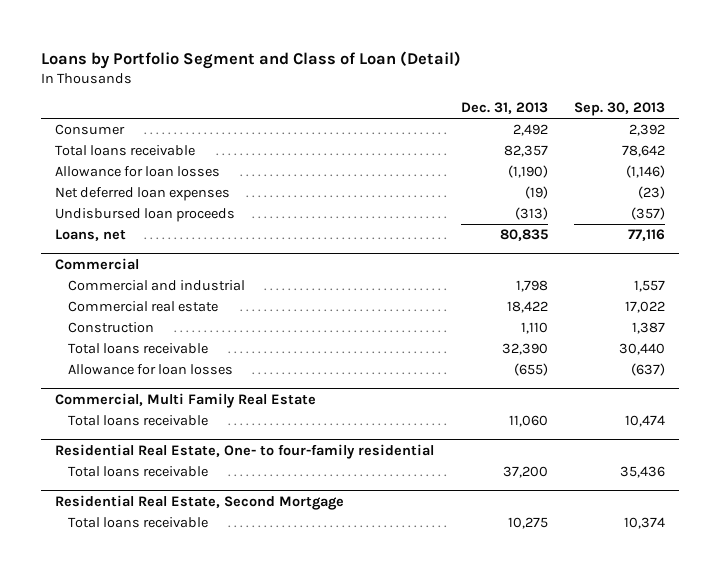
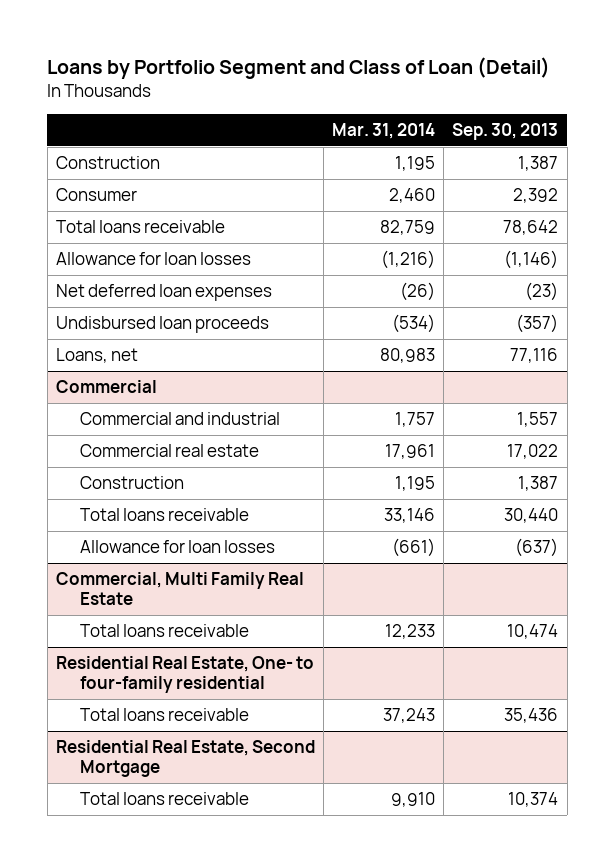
- | Dec. 31, 2013 | Sep. 30, 2013
+ | Mar. 31, 2014 | Sep. 30, 2013
+ Construction | 1,195 | 1,387

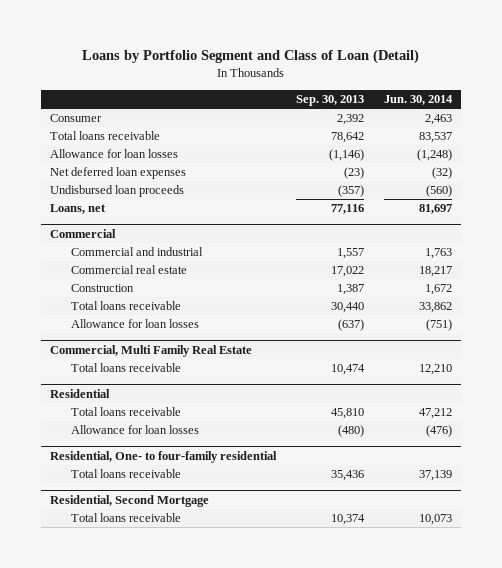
- | Mar. 31, 2014 | Sep. 30, 2013
+ | Sep. 30, 2013 | Jun. 30, 2014
- Construction | 1,195 | 1,387
- Residential Real Estate, One- to four-family residential
+ Residential
+ Total loans receivable | 45,810 | 47,212
+ Allowance for loan losses | (480) | (476)
+ Residential, One- to four-family residential
- Residential Real Estate, Second Mortgage
+ Residential, Second Mortgage

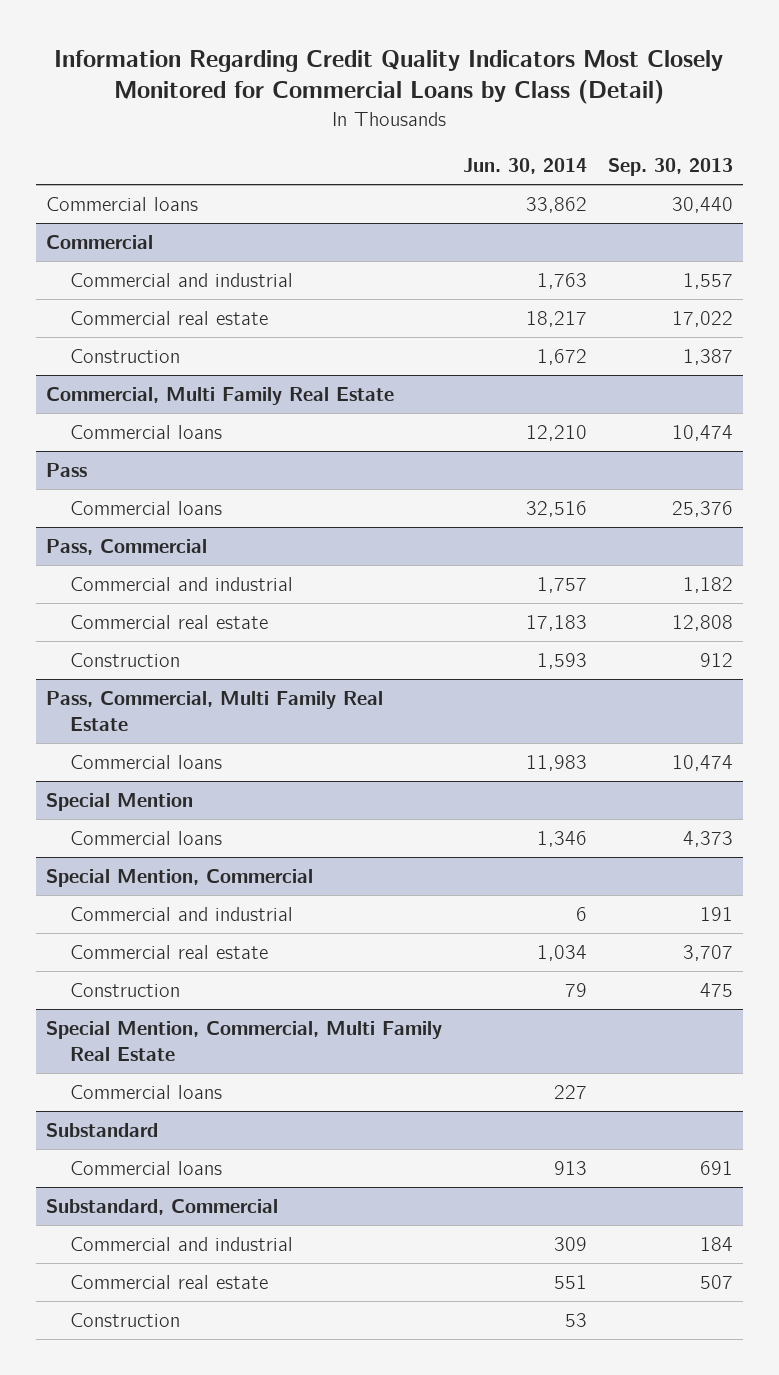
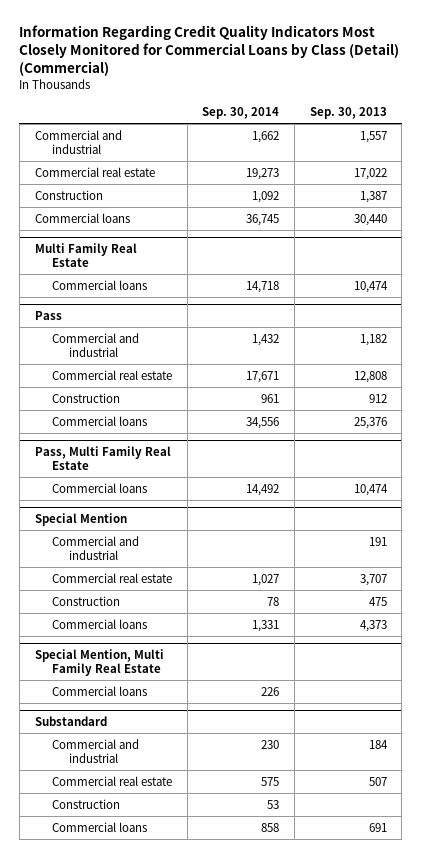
- Information Regarding Credit Quality Indicators Most Closely Monitored for Commercial Loans by Class (Detail)
+ Information Regarding Credit Quality Indicators Most Closely Monitored for Commercial Loans by Class (Detail) (Commercial)
- | Jun. 30, 2014 | Sep. 30, 2013
+ | Sep. 30, 2014 | Sep. 30, 2013
- Commercial
- Commercial, Multi Family Real Estate
moved down: Commercial loans | 36,745 | 30,440
+ Multi Family Real Estate
- Pass, Commercial
- Pass, Commercial, Multi Family Real Estate
@ Pass
moved down: Commercial loans | 34,556 | 25,376
+ Pass, Multi Family Real Estate
- Special Mention, Commercial
- Special Mention, Commercial, Multi Family Real Estate
@ Special Mention
moved down: Commercial loans | 1,331 | 4,373
+ Special Mention, Multi Family Real Estate
- Substandard, Commercial
@ Substandard
moved down: Commercial loans | 858 | 691

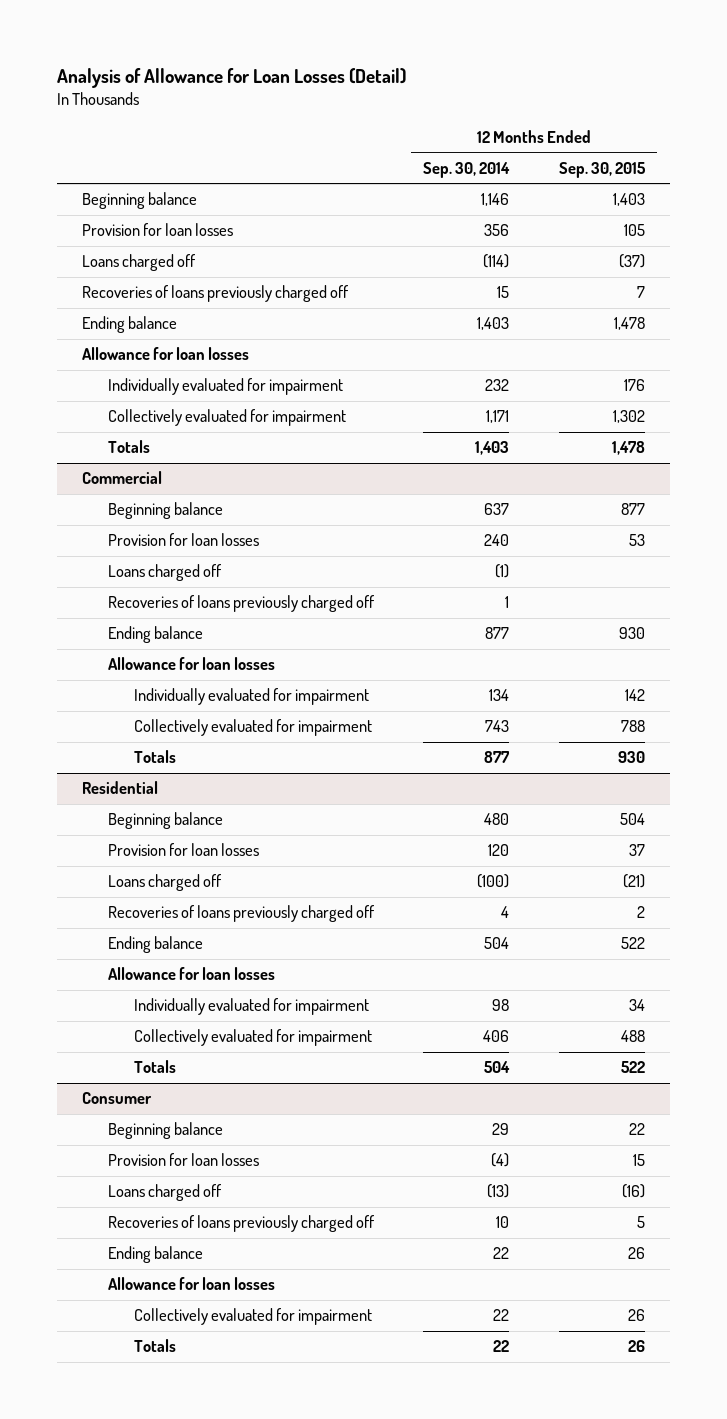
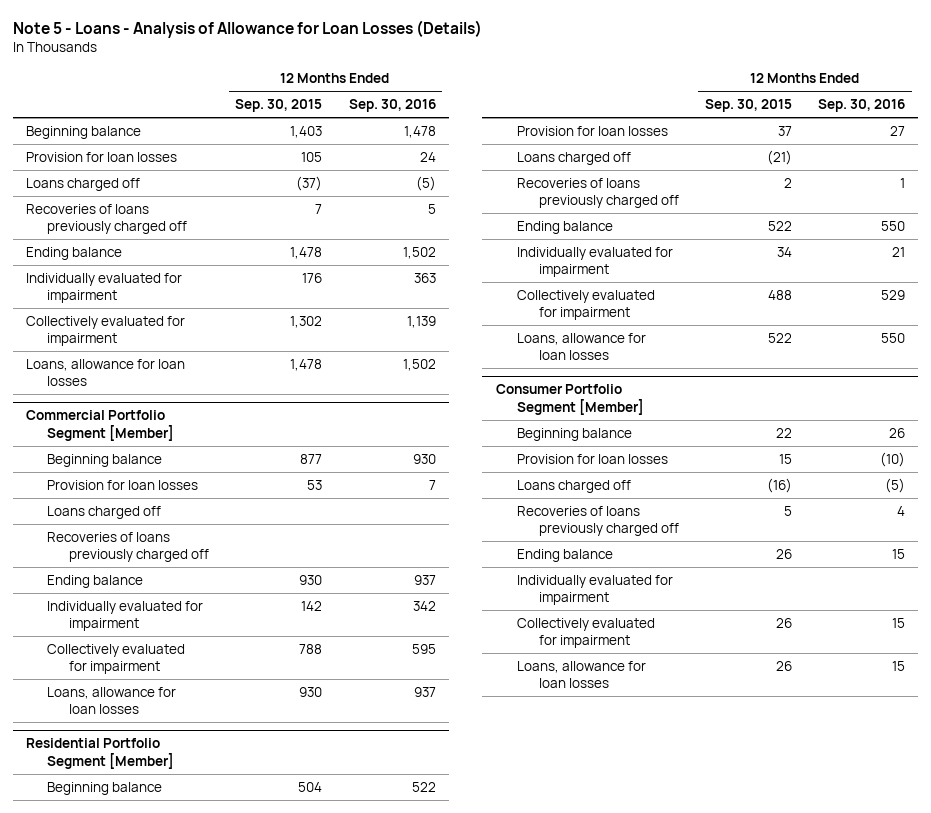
- Analysis of Allowance for Loan Losses (Detail)
+ Note 5 - Loans - Analysis of Allowance for Loan Losses (Details)
- | 12 Months Ended Sep. 30, 2014 | 12 Months Ended Sep. 30, 2015
+ | 12 Months Ended Sep. 30, 2015 | 12 Months Ended Sep. 30, 2016
- Allowance for loan losses
- Totals | 1,403 | 1,478
- Commercial
+ Loans, allowance for loan losses | 1,478 | 1,502
+ Commercial Portfolio Segment [Member]
- Allowance for loan losses
- Totals | 877 | 930
- Residential
+ Loans, allowance for loan losses | 930 | 937
+ Residential Portfolio Segment [Member]
- Allowance for loan losses
- Totals | 504 | 522
- Consumer
+ Loans, allowance for loan losses | 522 | 550
+ Consumer Portfolio Segment [Member]
- Allowance for loan losses
+ Individually evaluated for impairment
- Totals | 22 | 26
+ Loans, allowance for loan losses | 26 | 15

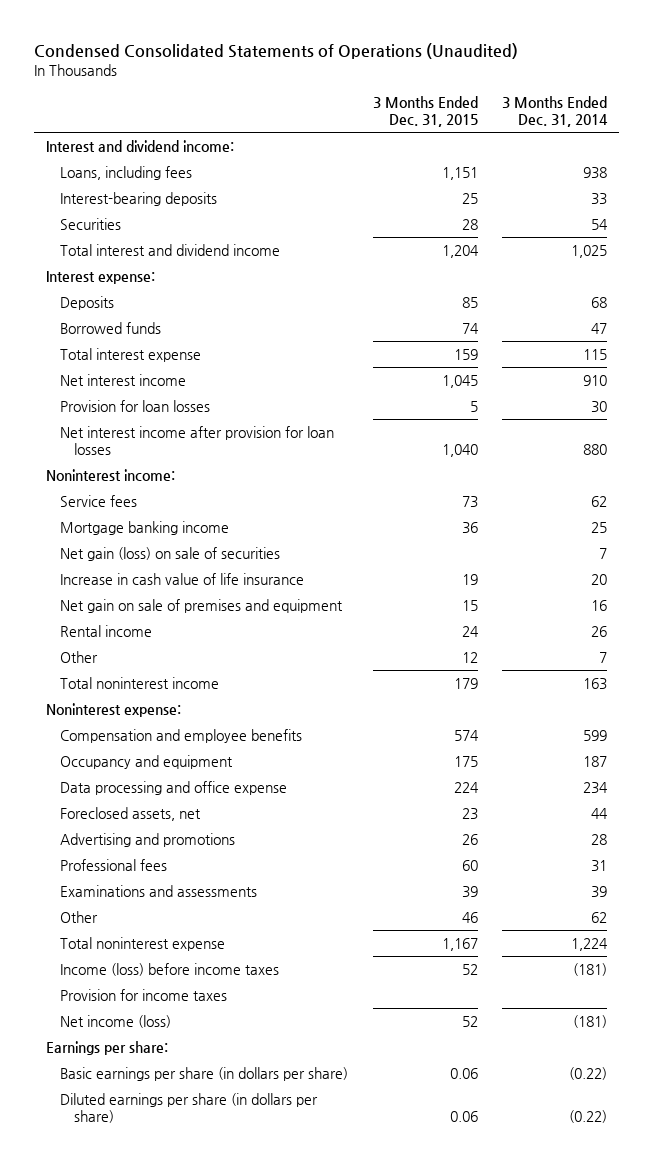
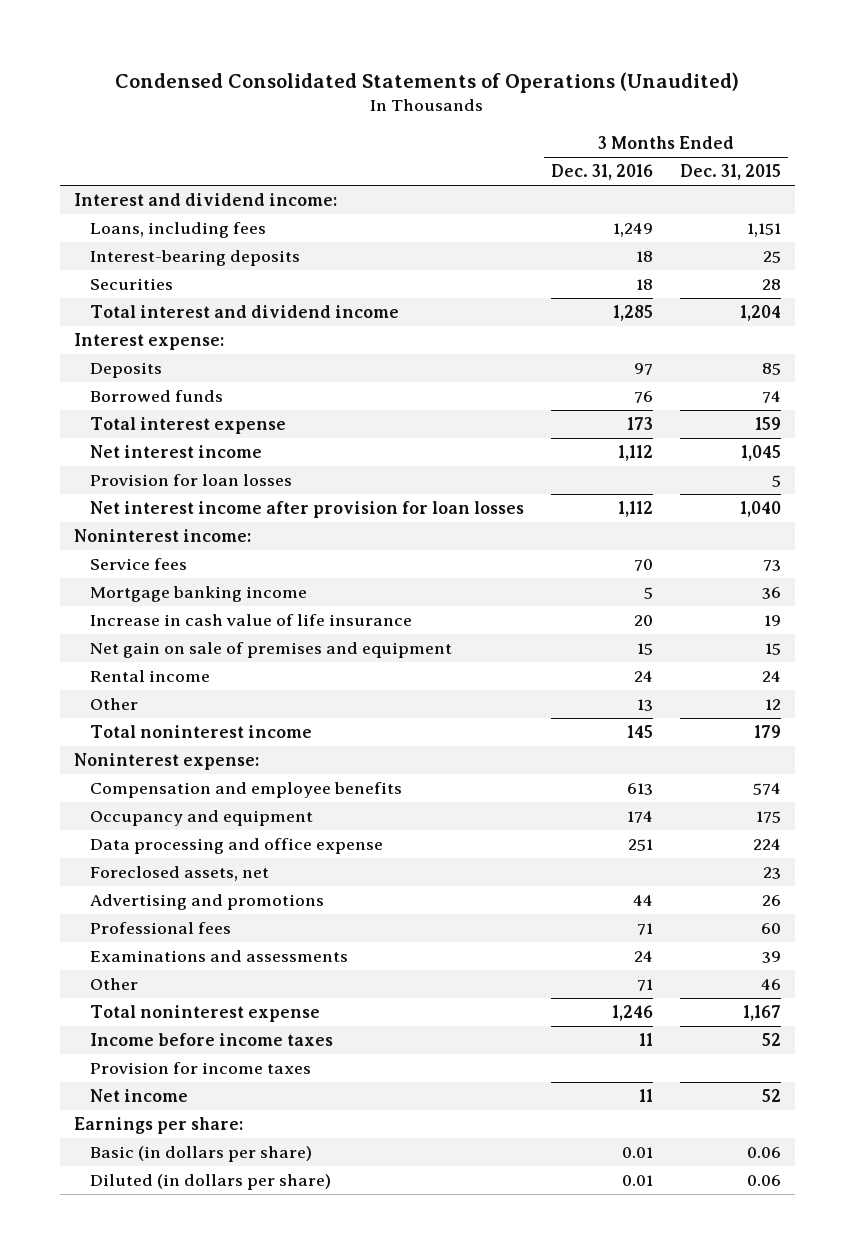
- | 3 Months Ended Dec. 31, 2015 | 3 Months Ended Dec. 31, 2014
+ | 3 Months Ended Dec. 31, 2016 | 3 Months Ended Dec. 31, 2015
- Net gain (loss) on sale of securities | | 7
- Income (loss) before income taxes | 52 | (181)
+ Income before income taxes | 11 | 52
- Net income (loss) | 52 | (181)
+ Net income | 11 | 52
- Basic earnings per share (in dollars per share) | 0.06 | (0.22)
- Diluted earnings per share (in dollars per share) | 0.06 | (0.22)
+ Basic (in dollars per share) | 0.01 | 0.06
+ Diluted (in dollars per share) | 0.01 | 0.06

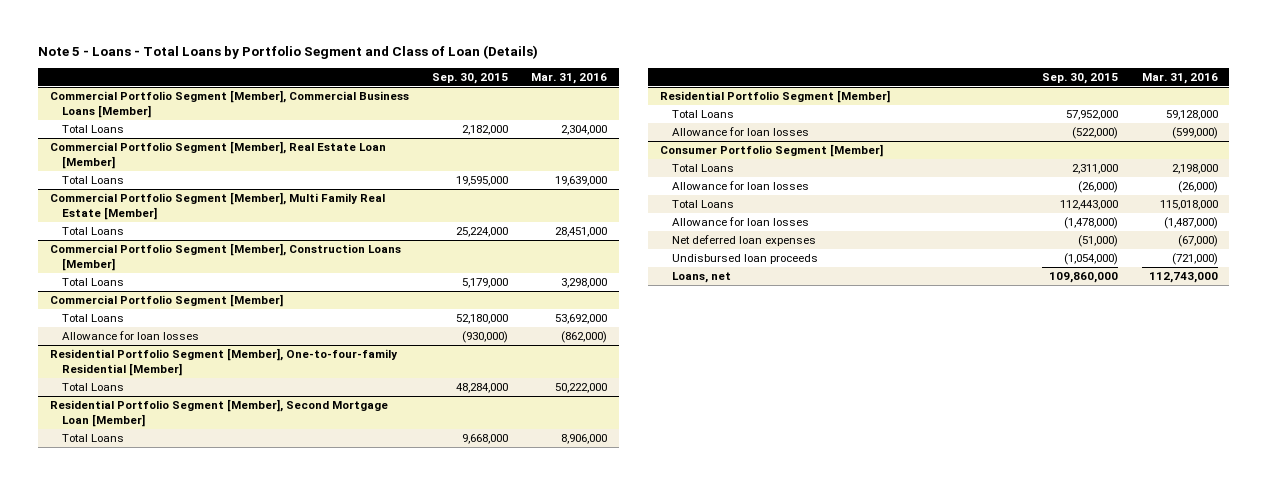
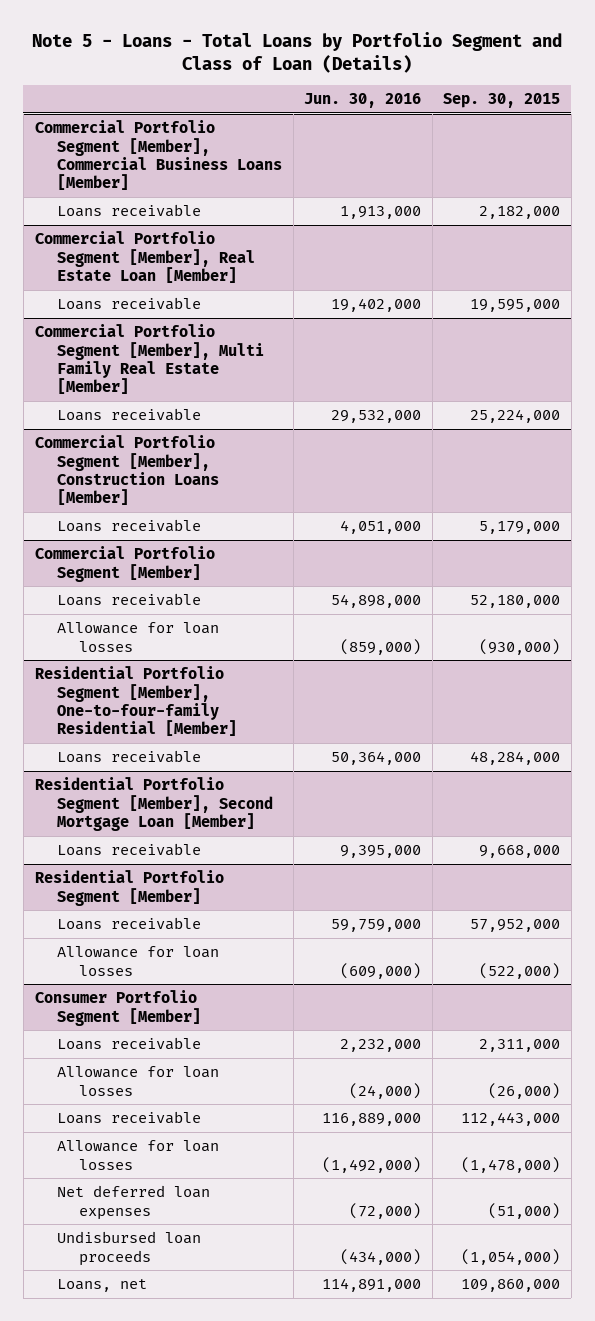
- | Sep. 30, 2015 | Mar. 31, 2016
+ | Jun. 30, 2016 | Sep. 30, 2015
@ Commercial Portfolio Segment [Member], Commercial Business Loans [Member]
- Total Loans | 2,182,000 | 2,304,000
+ Loans receivable | 1,913,000 | 2,182,000
@ Commercial Portfolio Segment [Member], Real Estate Loan [Member]
- Total Loans | 19,595,000 | 19,639,000
+ Loans receivable | 19,402,000 | 19,595,000
@ Commercial Portfolio Segment [Member], Multi Family Real Estate [Member]
- Total Loans | 25,224,000 | 28,451,000
+ Loans receivable | 29,532,000 | 25,224,000
@ Commercial Portfolio Segment [Member], Construction Loans [Member]
- Total Loans | 5,179,000 | 3,298,000
+ Loans receivable | 4,051,000 | 5,179,000
@ Commercial Portfolio Segment [Member]
- Total Loans | 52,180,000 | 53,692,000
+ Loans receivable | 54,898,000 | 52,180,000
@ Residential Portfolio Segment [Member], One-to-four-family Residential [Member]
- Total Loans | 48,284,000 | 50,222,000
+ Loans receivable | 50,364,000 | 48,284,000
@ Residential Portfolio Segment [Member], Second Mortgage Loan [Member]
- Total Loans | 9,668,000 | 8,906,000
+ Loans receivable | 9,395,000 | 9,668,000
@ Residential Portfolio Segment [Member]
- Total Loans | 57,952,000 | 59,128,000
+ Loans receivable | 59,759,000 | 57,952,000
@ Consumer Portfolio Segment [Member]
- Total Loans | 2,311,000 | 2,198,000
+ Loans receivable | 2,232,000 | 2,311,000
- Total Loans | 112,443,000 | 115,018,000
+ Loans receivable | 116,889,000 | 112,443,000

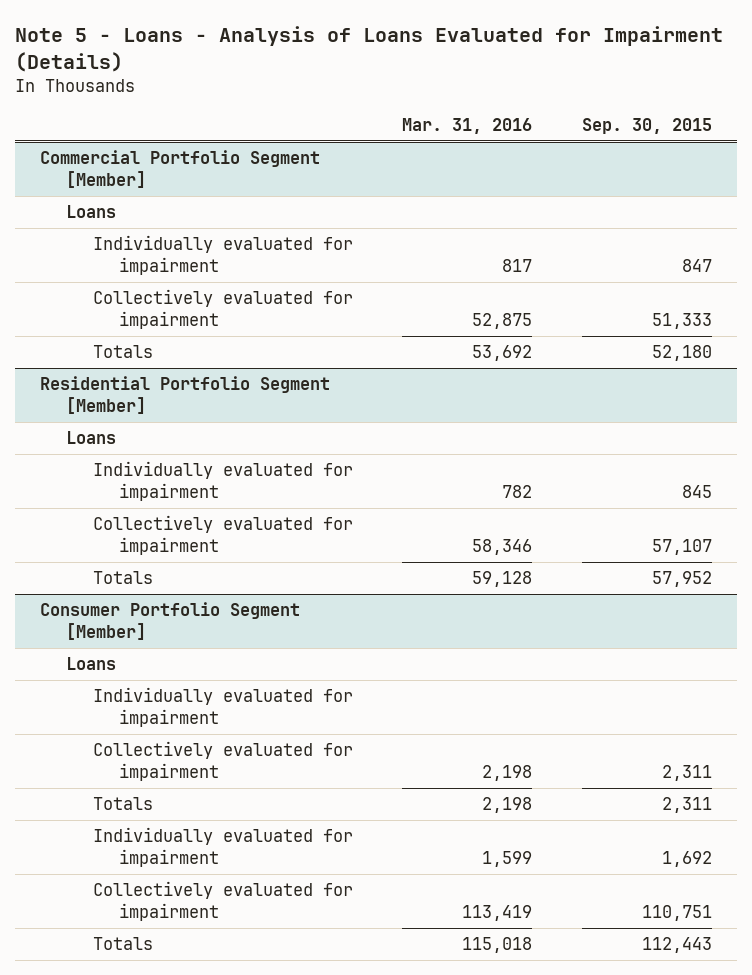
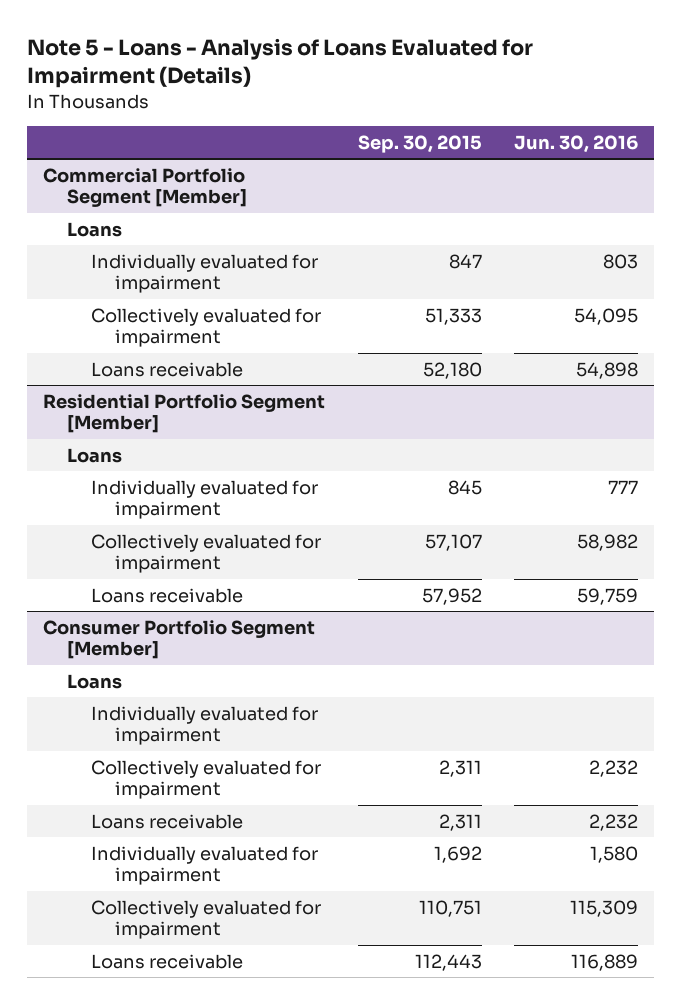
- | Mar. 31, 2016 | Sep. 30, 2015
+ | Sep. 30, 2015 | Jun. 30, 2016
@ Commercial Portfolio Segment [Member]
- Totals | 53,692 | 52,180
+ Loans receivable | 52,180 | 54,898
@ Residential Portfolio Segment [Member]
- Totals | 59,128 | 57,952
+ Loans receivable | 57,952 | 59,759
@ Consumer Portfolio Segment [Member]
- Totals | 2,198 | 2,311
+ Loans receivable | 2,311 | 2,232
- Totals | 115,018 | 112,443
+ Loans receivable | 112,443 | 116,889

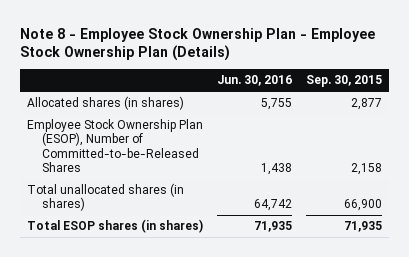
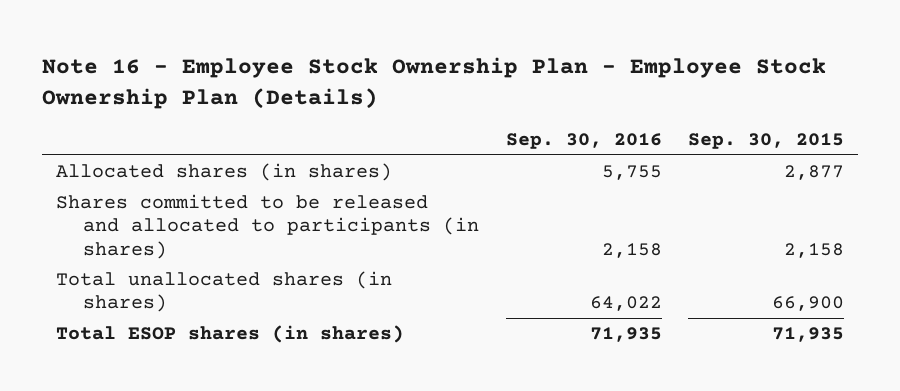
- Note 8 - Employee Stock Ownership Plan - Employee Stock Ownership Plan (Details)
+ Note 16 - Employee Stock Ownership Plan - Employee Stock Ownership Plan (Details)
- | Jun. 30, 2016 | Sep. 30, 2015
+ | Sep. 30, 2016 | Sep. 30, 2015
- Employee Stock Ownership Plan (ESOP), Number of Committed-to-be-Released Shares | 1,438 | 2,158
+ Shares committed to be released and allocated to participants (in shares) | 2,158 | 2,158

